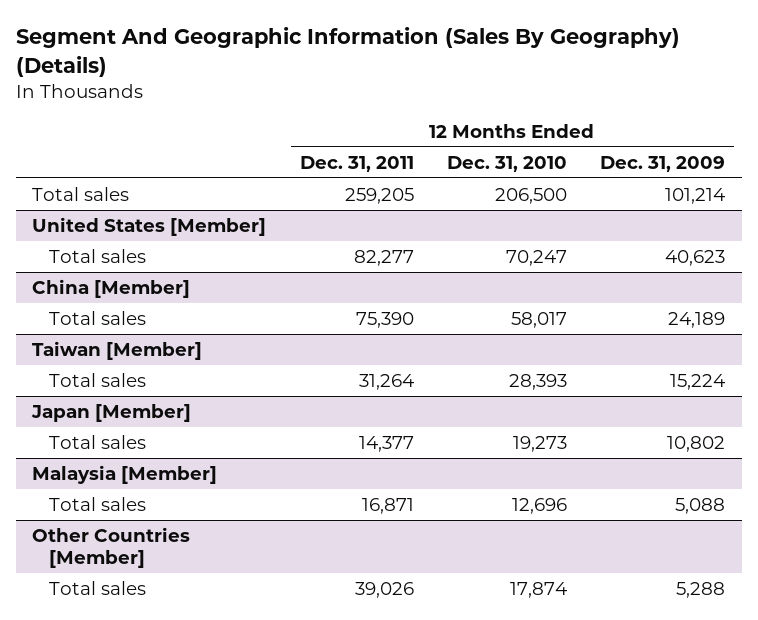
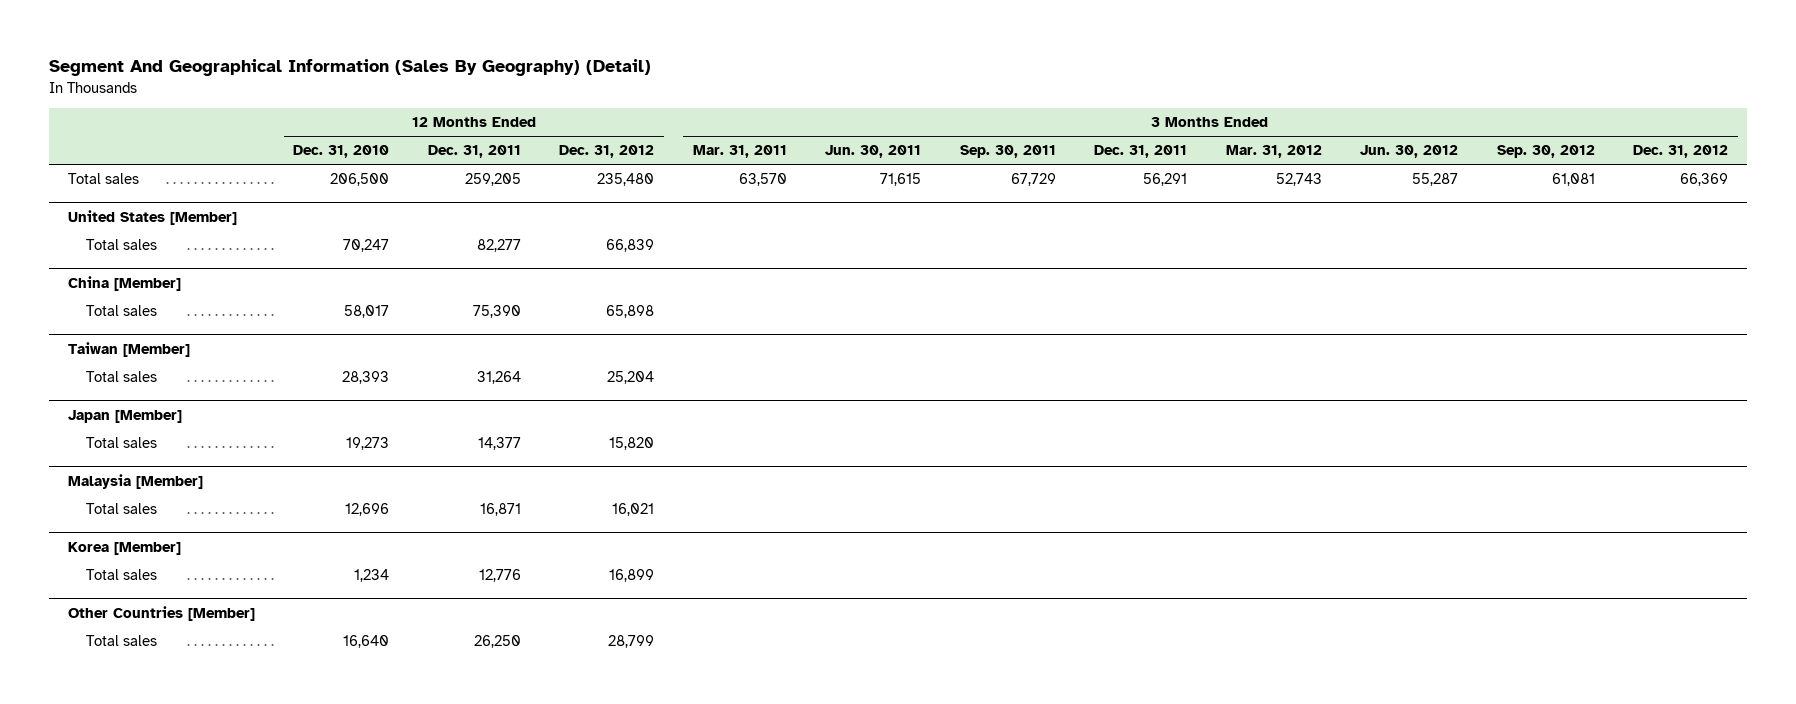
- Segment And Geographic Information (Sales By Geography) (Details)
+ Segment And Geographical Information (Sales By Geography) (Detail)
- | 12 Months Ended Dec. 31, 2011 | 12 Months Ended Dec. 31, 2010 | 12 Months Ended Dec. 31, 2009
+ | 12 Months Ended Dec. 31, 2010 | 12 Months Ended Dec. 31, 2011 | 12 Months Ended Dec. 31, 2012 | 3 Months Ended Mar. 31, 2011 | 3 Months Ended Jun. 30, 2011 | 3 Months Ended Sep. 30, 2011 | 3 Months Ended Dec. 31, 2011 | 3 Months Ended Mar. 31, 2012 | 3 Months Ended Jun. 30, 2012 | 3 Months Ended Sep. 30, 2012 | 3 Months Ended Dec. 31, 2012
+ Korea [Member]
+ Total sales | 1,234 | 12,776 | 16,899 | | | | | | | |
@ Other Countries [Member]
- Total sales | 39,026 | 17,874 | 5,288
+ Total sales | 16,640 | 26,250 | 28,799 | | | | | | | |

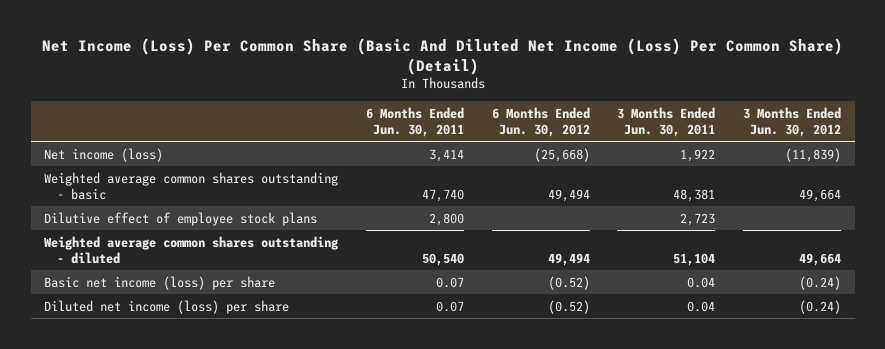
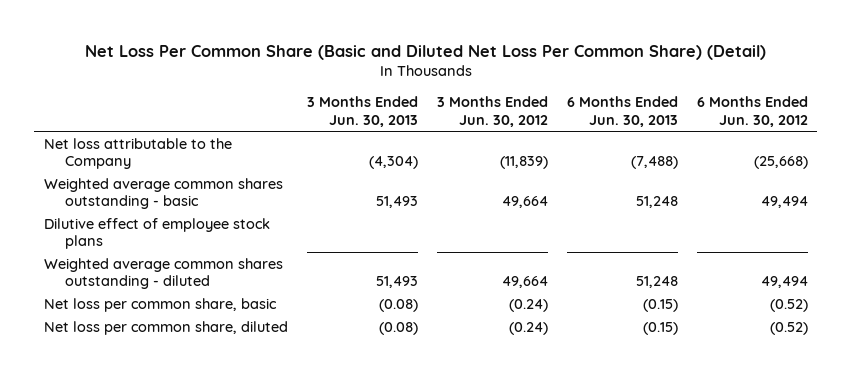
- Net Income (Loss) Per Common Share (Basic And Diluted Net Income (Loss) Per Common Share) (Detail)
+ Net Loss Per Common Share (Basic and Diluted Net Loss Per Common Share) (Detail)
- | 6 Months Ended Jun. 30, 2011 | 6 Months Ended Jun. 30, 2012 | 3 Months Ended Jun. 30, 2011 | 3 Months Ended Jun. 30, 2012
+ | 3 Months Ended Jun. 30, 2013 | 3 Months Ended Jun. 30, 2012 | 6 Months Ended Jun. 30, 2013 | 6 Months Ended Jun. 30, 2012
- Net income (loss) | 3,414 | (25,668) | 1,922 | (11,839)
+ Net loss attributable to the Company | (4,304) | (11,839) | (7,488) | (25,668)
- Basic net income (loss) per share | 0.07 | (0.52) | 0.04 | (0.24)
- Diluted net income (loss) per share | 0.07 | (0.52) | 0.04 | (0.24)
+ Net loss per common share, basic | (0.08) | (0.24) | (0.15) | (0.52)
+ Net loss per common share, diluted | (0.08) | (0.24) | (0.15) | (0.52)

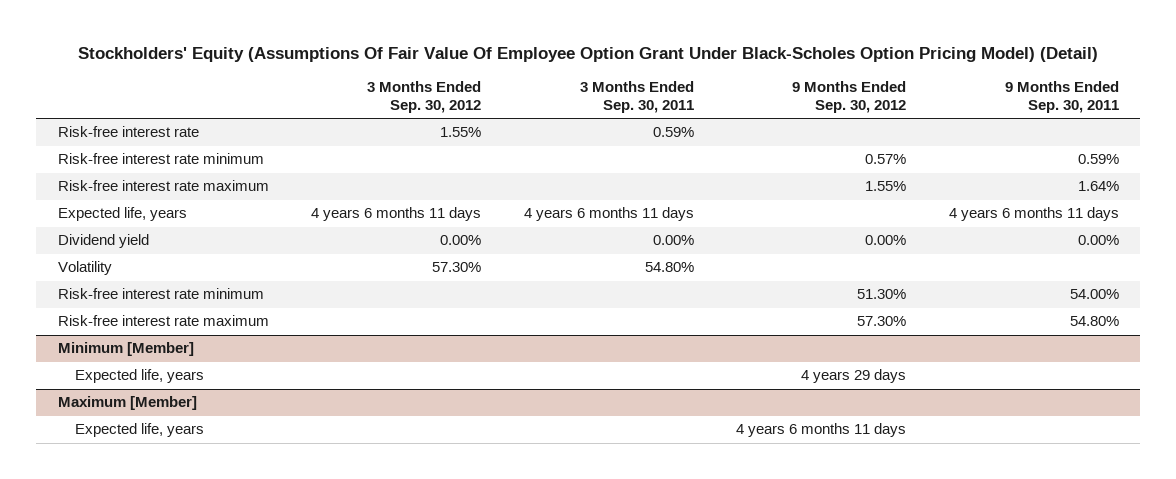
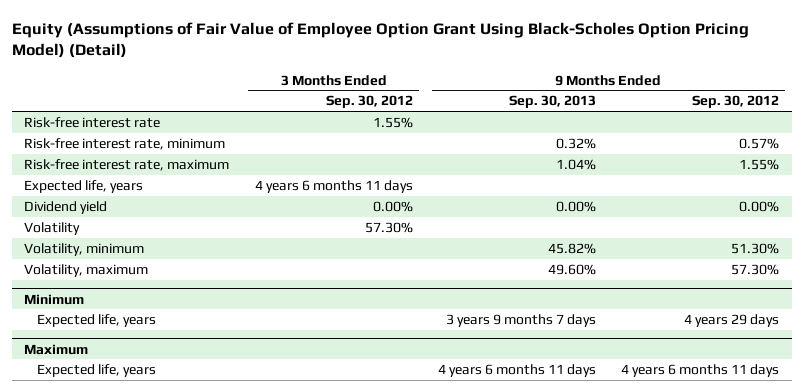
- Stockholders' Equity (Assumptions Of Fair Value Of Employee Option Grant Under Black-Scholes Option Pricing Model) (Detail)
+ Equity (Assumptions of Fair Value of Employee Option Grant Using Black-Scholes Option Pricing Model) (Detail)
- | 3 Months Ended Sep. 30, 2012 | 3 Months Ended Sep. 30, 2011 | 9 Months Ended Sep. 30, 2012 | 9 Months Ended Sep. 30, 2011
+ | 3 Months Ended Sep. 30, 2012 | 9 Months Ended Sep. 30, 2013 | 9 Months Ended Sep. 30, 2012
- Risk-free interest rate minimum | | | 0.57% | 0.59%
- Risk-free interest rate maximum | | | 1.55% | 1.64%
+ Risk-free interest rate, minimum | | 0.32% | 0.57%
+ Risk-free interest rate, maximum | | 1.04% | 1.55%
- Risk-free interest rate minimum | | | 51.30% | 54.00%
- Risk-free interest rate maximum | | | 57.30% | 54.80%
- Minimum [Member]
+ Volatility, minimum | | 45.82% | 51.30%
+ Volatility, maximum | | 49.60% | 57.30%
+ Minimum
- Maximum [Member]
+ Maximum

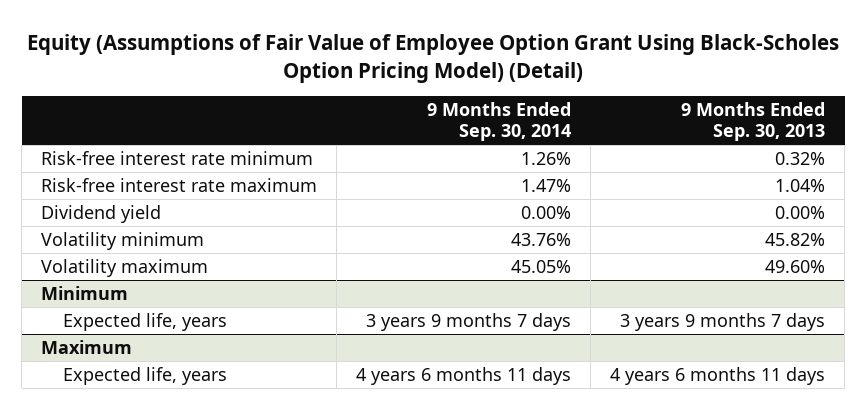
- | 3 Months Ended Sep. 30, 2012 | 9 Months Ended Sep. 30, 2013 | 9 Months Ended Sep. 30, 2012
+ | 9 Months Ended Sep. 30, 2014 | 9 Months Ended Sep. 30, 2013
- Risk-free interest rate | 1.55% | |
- Risk-free interest rate, minimum | | 0.32% | 0.57%
- Risk-free interest rate, maximum | | 1.04% | 1.55%
- Expected life, years | 4 years 6 months 11 days | |
+ Risk-free interest rate minimum | 1.26% | 0.32%
+ Risk-free interest rate maximum | 1.47% | 1.04%
- Volatility | 57.30% | |
- Volatility, minimum | | 45.82% | 51.30%
- Volatility, maximum | | 49.60% | 57.30%
+ Volatility minimum | 43.76% | 45.82%
+ Volatility maximum | 45.05% | 49.60%

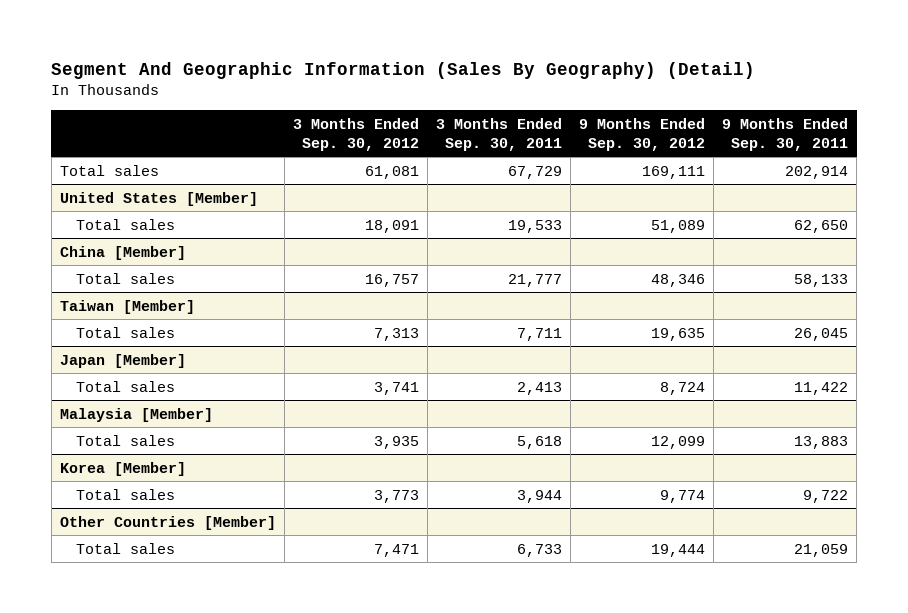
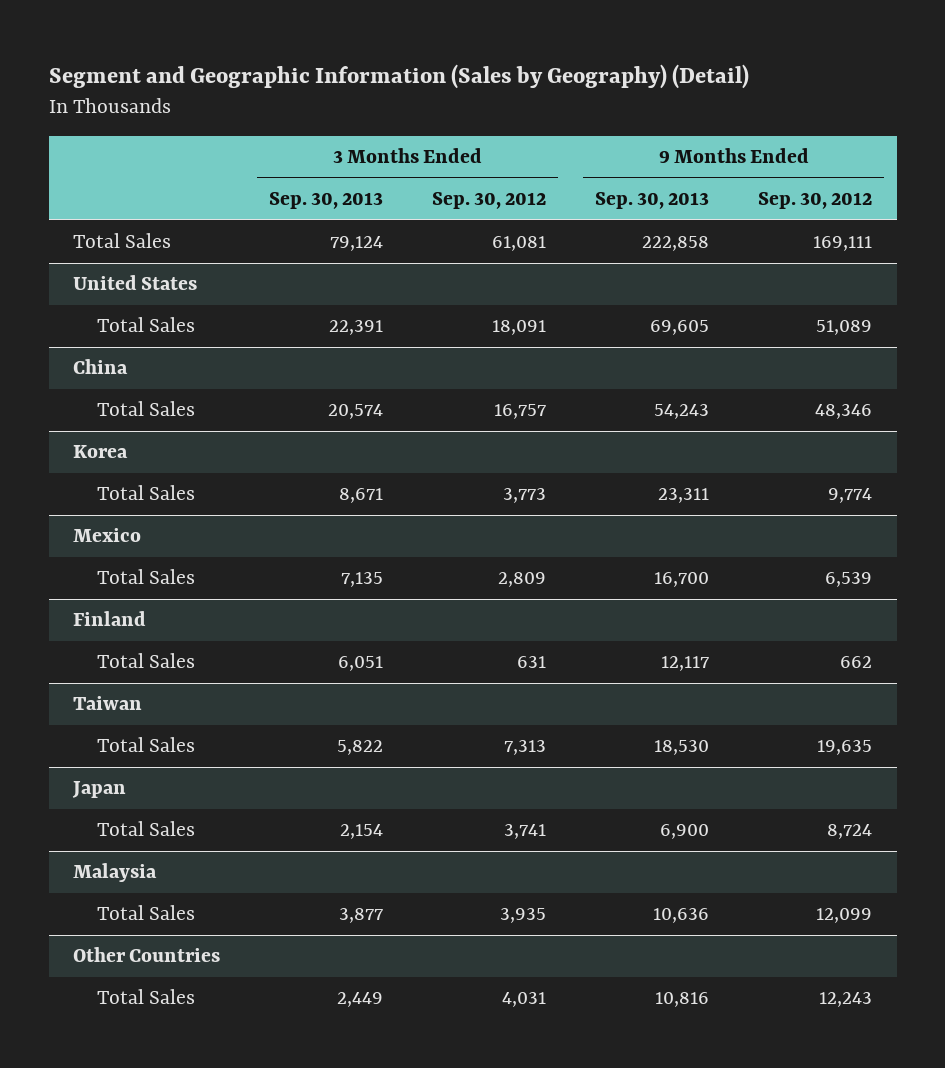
- Segment And Geographic Information (Sales By Geography) (Detail)
+ Segment and Geographic Information (Sales by Geography) (Detail)
- | 3 Months Ended Sep. 30, 2012 | 3 Months Ended Sep. 30, 2011 | 9 Months Ended Sep. 30, 2012 | 9 Months Ended Sep. 30, 2011
+ | 3 Months Ended Sep. 30, 2013 | 3 Months Ended Sep. 30, 2012 | 9 Months Ended Sep. 30, 2013 | 9 Months Ended Sep. 30, 2012
- Total sales | 61,081 | 67,729 | 169,111 | 202,914
- United States [Member]
- Total sales | 18,091 | 19,533 | 51,089 | 62,650
- China [Member]
- Total sales | 16,757 | 21,777 | 48,346 | 58,133
- Taiwan [Member]
- Total sales | 7,313 | 7,711 | 19,635 | 26,045
- Japan [Member]
- Total sales | 3,741 | 2,413 | 8,724 | 11,422
- Malaysia [Member]
- Total sales | 3,935 | 5,618 | 12,099 | 13,883
- Korea [Member]
- Total sales | 3,773 | 3,944 | 9,774 | 9,722
- Other Countries [Member]
- Total sales | 7,471 | 6,733 | 19,444 | 21,059
+ Total Sales | 79,124 | 61,081 | 222,858 | 169,111
+ United States
+ Total Sales | 22,391 | 18,091 | 69,605 | 51,089
+ China
+ Total Sales | 20,574 | 16,757 | 54,243 | 48,346
+ Korea
+ Total Sales | 8,671 | 3,773 | 23,311 | 9,774
+ Mexico
+ Total Sales | 7,135 | 2,809 | 16,700 | 6,539
+ Finland
+ Total Sales | 6,051 | 631 | 12,117 | 662
+ Taiwan
+ Total Sales | 5,822 | 7,313 | 18,530 | 19,635
+ Japan
+ Total Sales | 2,154 | 3,741 | 6,900 | 8,724
+ Malaysia
+ Total Sales | 3,877 | 3,935 | 10,636 | 12,099
+ Other Countries
+ Total Sales | 2,449 | 4,031 | 10,816 | 12,243

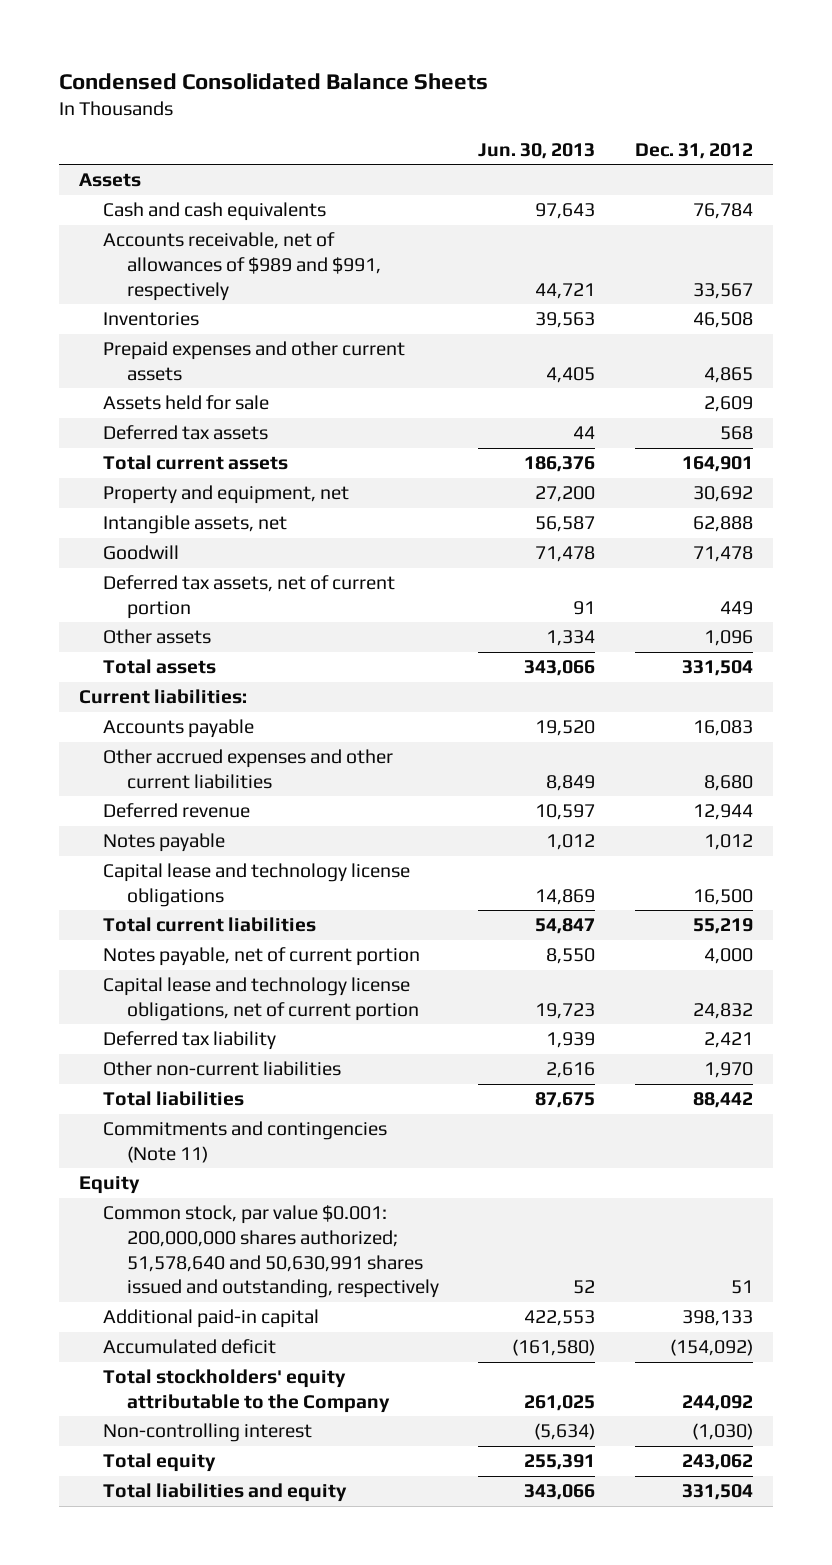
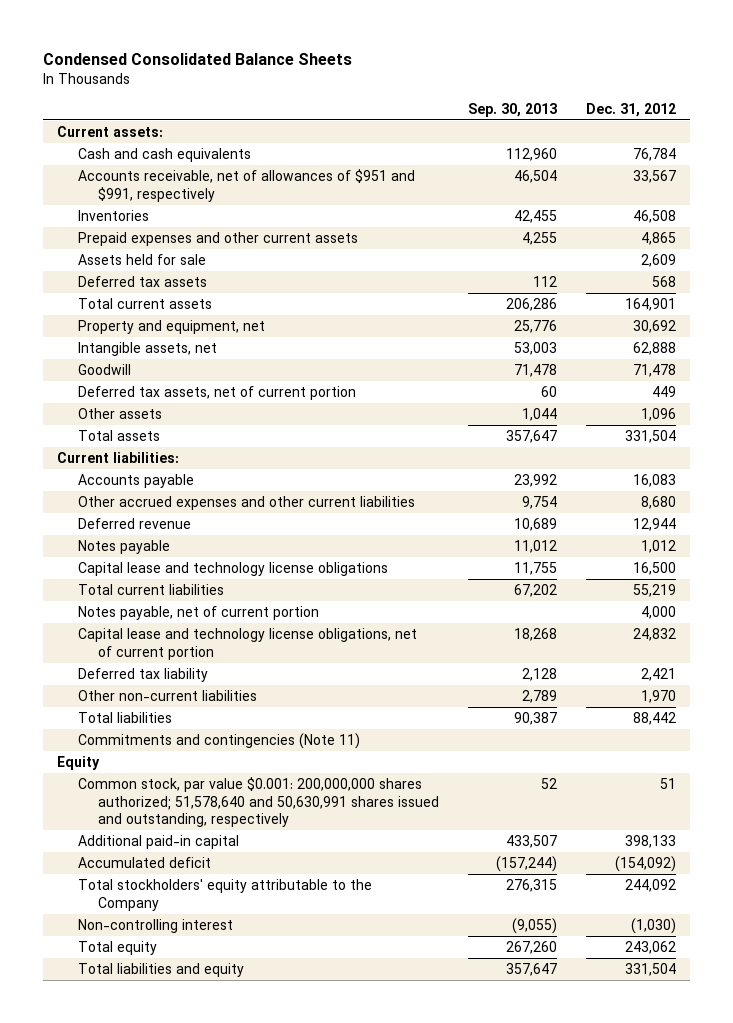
- | Jun. 30, 2013 | Dec. 31, 2012
+ | Sep. 30, 2013 | Dec. 31, 2012
- Assets
+ Current assets:
- Accounts receivable, net of allowances of $989 and $991, respectively | 44,721 | 33,567
+ Accounts receivable, net of allowances of $951 and $991, respectively | 46,504 | 33,567

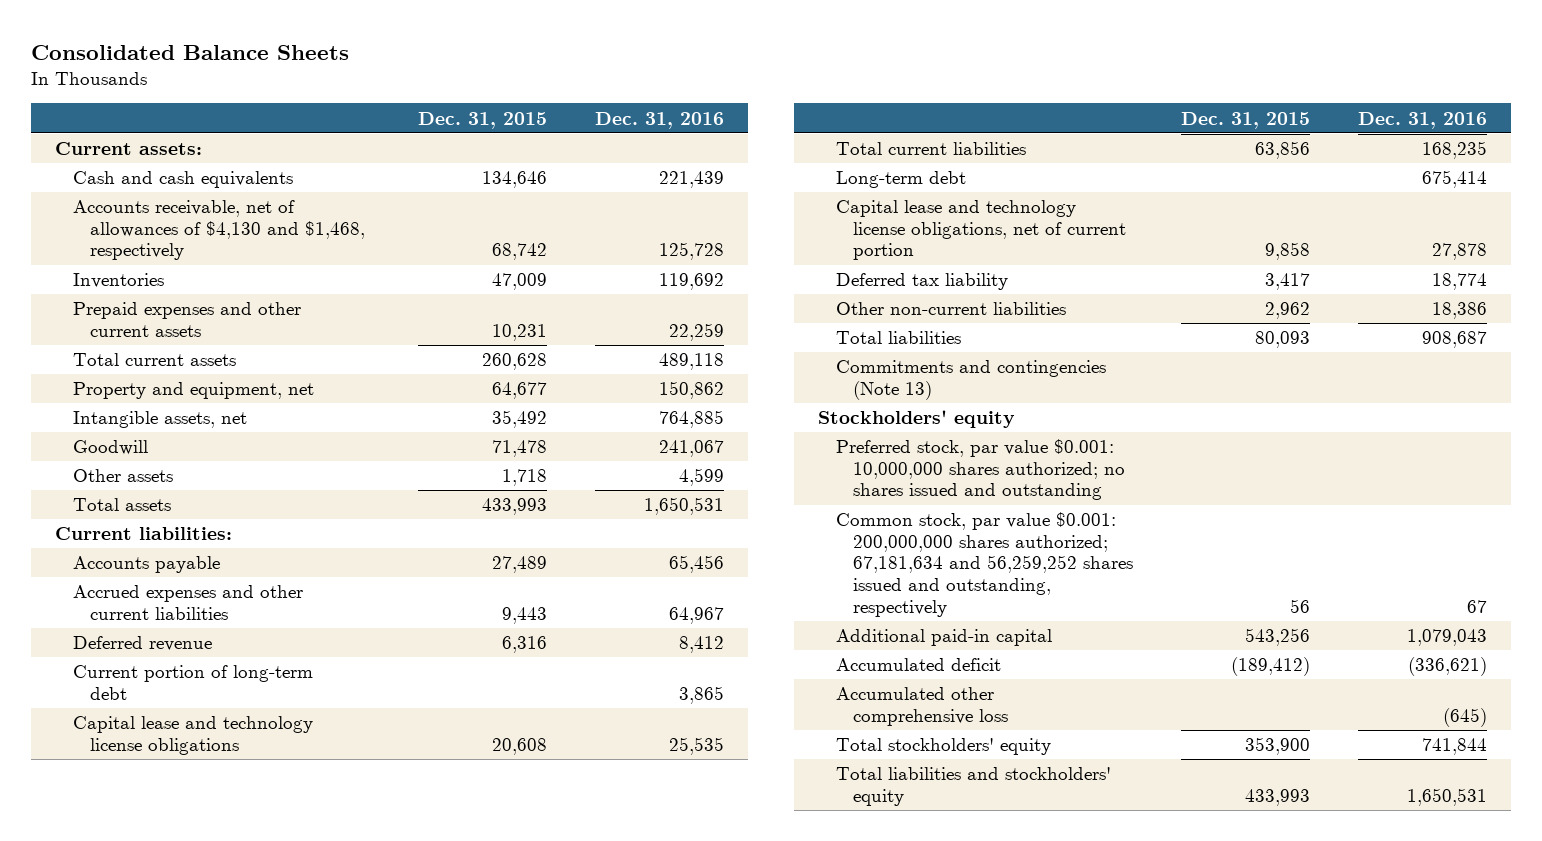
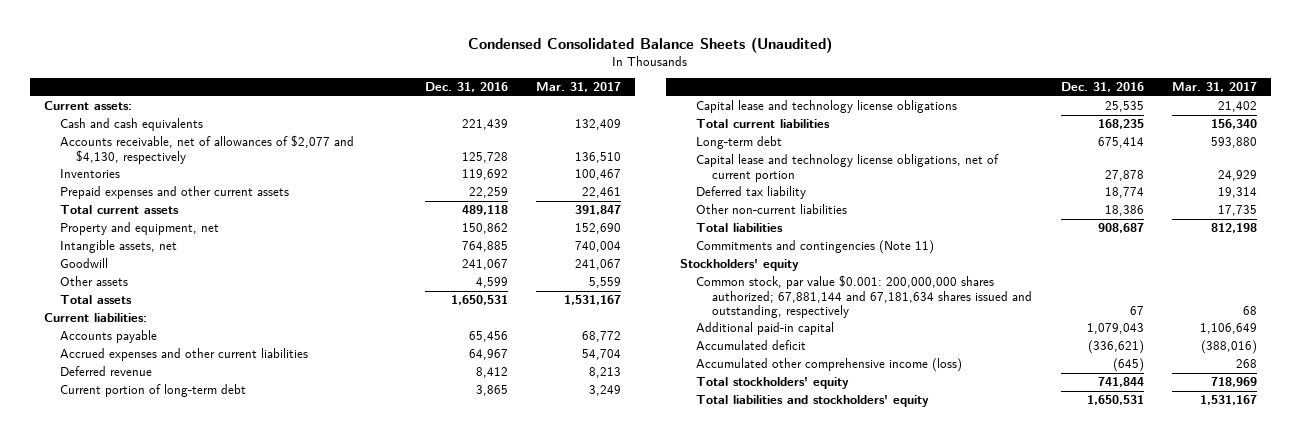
- Consolidated Balance Sheets
+ Condensed Consolidated Balance Sheets (Unaudited)
- | Dec. 31, 2015 | Dec. 31, 2016
+ | Dec. 31, 2016 | Mar. 31, 2017
- Accounts receivable, net of allowances of $4,130 and $1,468, respectively | 68,742 | 125,728
+ Accounts receivable, net of allowances of $2,077 and $4,130, respectively | 125,728 | 136,510
- Commitments and contingencies (Note 13)
+ Commitments and contingencies (Note 11)
- Preferred stock, par value $0.001: 10,000,000 shares authorized; no shares issued and outstanding
- Common stock, par value $0.001: 200,000,000 shares authorized; 67,181,634 and 56,259,252 shares issued and outstanding, respectively | 56 | 67
+ Common stock, par value $0.001: 200,000,000 shares authorized; 67,881,144 and 67,181,634 shares issued and outstanding, respectively | 67 | 68
- Accumulated other comprehensive loss | | (645)
+ Accumulated other comprehensive income (loss) | (645) | 268

